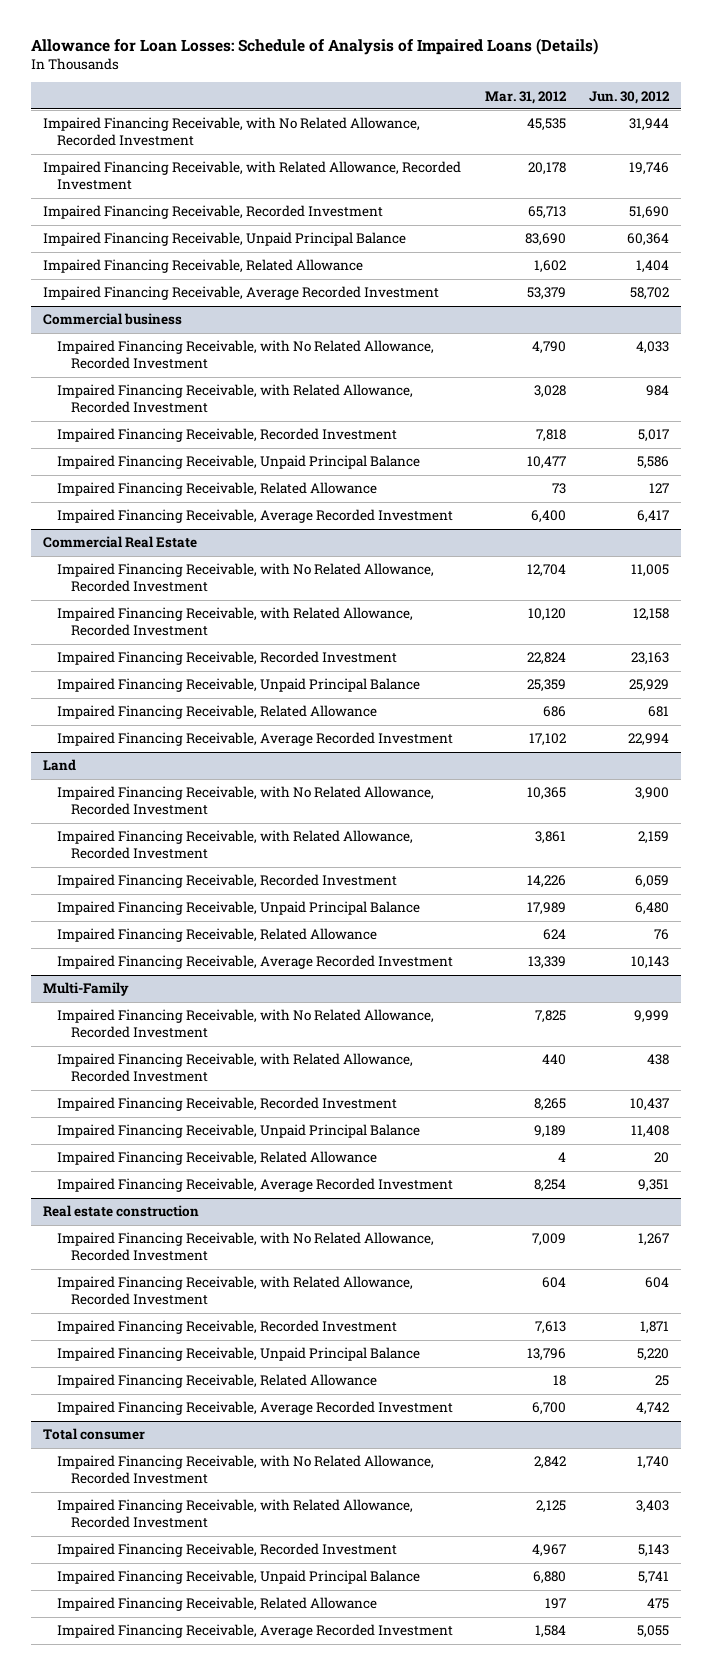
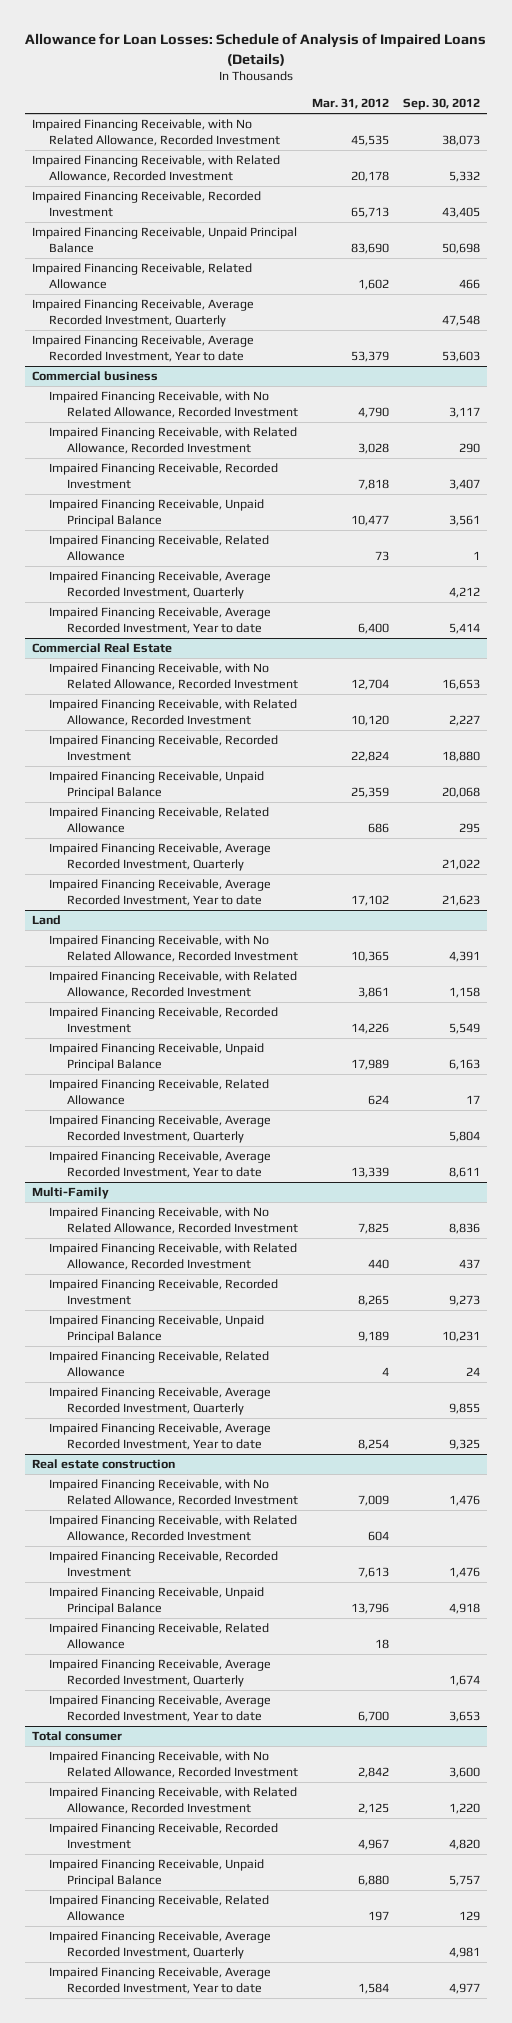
- | Mar. 31, 2012 | Jun. 30, 2012
+ | Mar. 31, 2012 | Sep. 30, 2012
- Impaired Financing Receivable, Average Recorded Investment | 53,379 | 58,702
+ Impaired Financing Receivable, Average Recorded Investment, Quarterly | | 47,548
+ Impaired Financing Receivable, Average Recorded Investment, Year to date | 53,379 | 53,603
@ Commercial business
- Impaired Financing Receivable, Average Recorded Investment | 6,400 | 6,417
+ Impaired Financing Receivable, Average Recorded Investment, Quarterly | | 4,212
+ Impaired Financing Receivable, Average Recorded Investment, Year to date | 6,400 | 5,414
@ Commercial Real Estate
- Impaired Financing Receivable, Average Recorded Investment | 17,102 | 22,994
+ Impaired Financing Receivable, Average Recorded Investment, Quarterly | | 21,022
+ Impaired Financing Receivable, Average Recorded Investment, Year to date | 17,102 | 21,623
@ Land
- Impaired Financing Receivable, Average Recorded Investment | 13,339 | 10,143
+ Impaired Financing Receivable, Average Recorded Investment, Quarterly | | 5,804
+ Impaired Financing Receivable, Average Recorded Investment, Year to date | 13,339 | 8,611
@ Multi-Family
- Impaired Financing Receivable, Average Recorded Investment | 8,254 | 9,351
+ Impaired Financing Receivable, Average Recorded Investment, Quarterly | | 9,855
+ Impaired Financing Receivable, Average Recorded Investment, Year to date | 8,254 | 9,325
@ Real estate construction
- Impaired Financing Receivable, Average Recorded Investment | 6,700 | 4,742
+ Impaired Financing Receivable, Average Recorded Investment, Quarterly | | 1,674
+ Impaired Financing Receivable, Average Recorded Investment, Year to date | 6,700 | 3,653
@ Total consumer
- Impaired Financing Receivable, Average Recorded Investment | 1,584 | 5,055
+ Impaired Financing Receivable, Average Recorded Investment, Quarterly | | 4,981
+ Impaired Financing Receivable, Average Recorded Investment, Year to date | 1,584 | 4,977

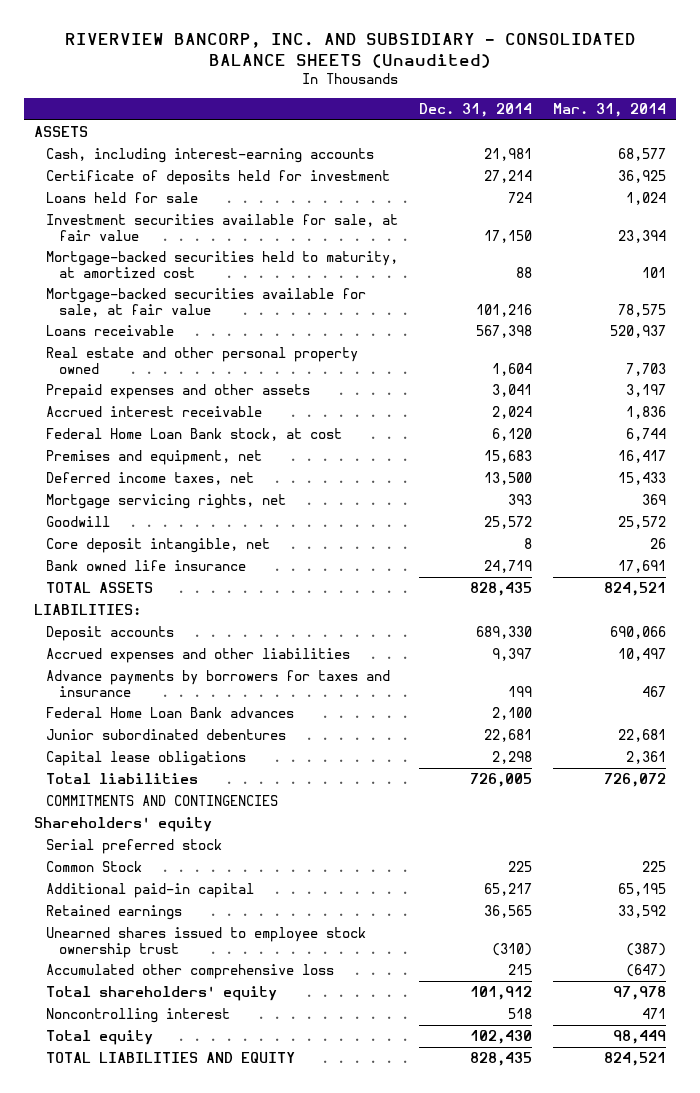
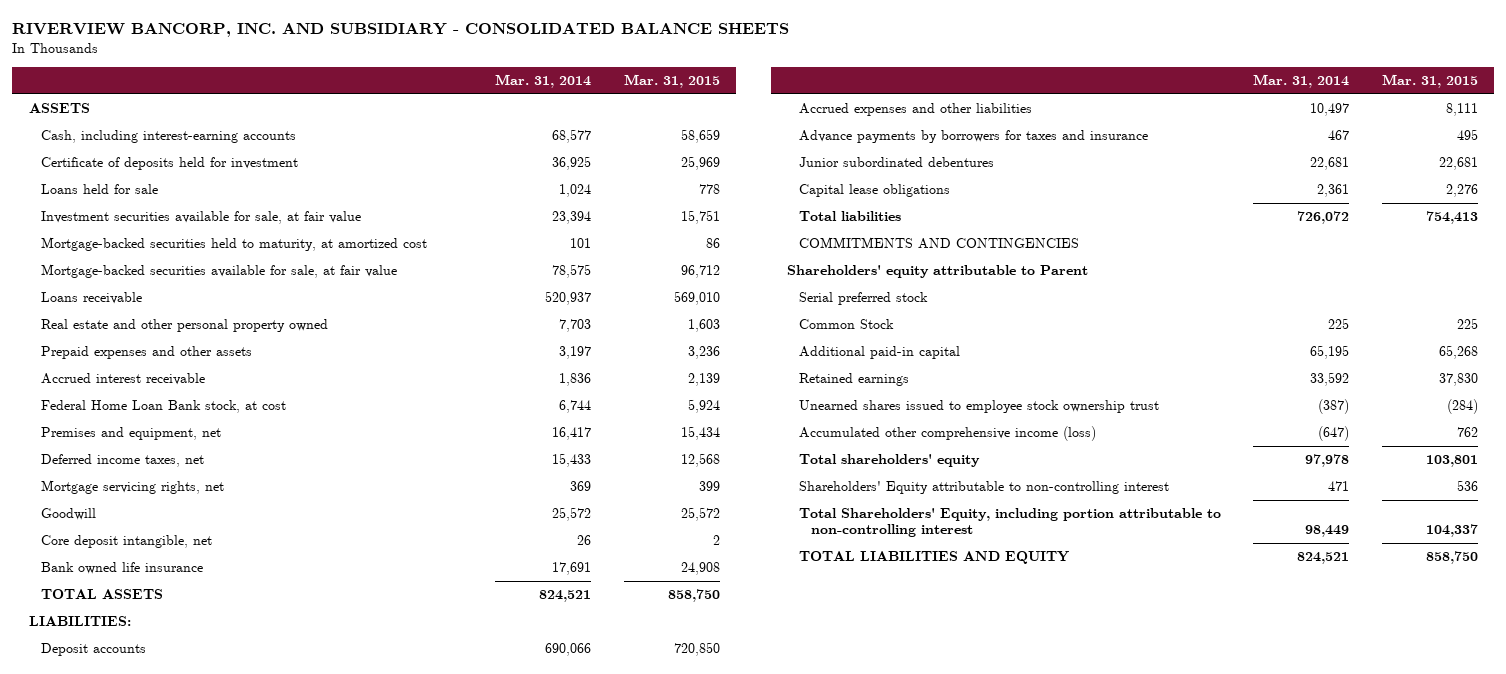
- RIVERVIEW BANCORP, INC. AND SUBSIDIARY - CONSOLIDATED BALANCE SHEETS (Unaudited)
+ RIVERVIEW BANCORP, INC. AND SUBSIDIARY - CONSOLIDATED BALANCE SHEETS
- | Dec. 31, 2014 | Mar. 31, 2014
+ | Mar. 31, 2014 | Mar. 31, 2015
- Federal Home Loan Bank advances | 2,100 |
- Shareholders' equity
+ Shareholders' equity attributable to Parent
- Accumulated other comprehensive loss | 215 | (647)
+ Accumulated other comprehensive income (loss) | (647) | 762
- Noncontrolling interest | 518 | 471
- Total equity | 102,430 | 98,449
+ Shareholders' Equity attributable to non-controlling interest | 471 | 536
+ Total Shareholders' Equity, including portion attributable to non-controlling interest | 98,449 | 104,337

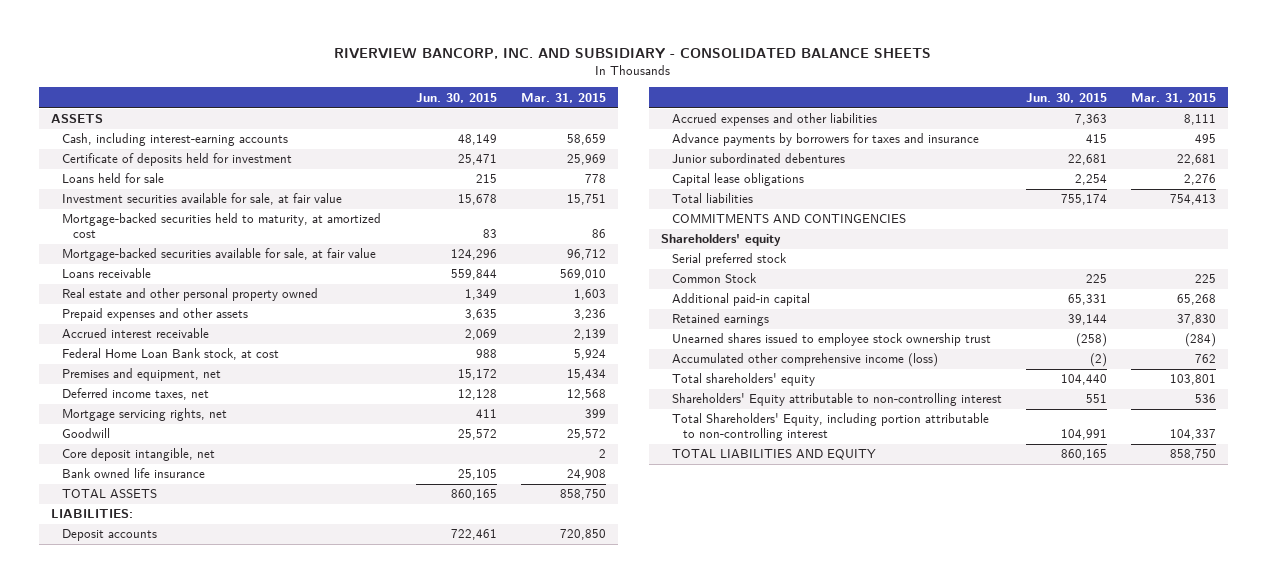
- | Mar. 31, 2014 | Mar. 31, 2015
+ | Jun. 30, 2015 | Mar. 31, 2015
- Shareholders' equity attributable to Parent
+ Shareholders' equity

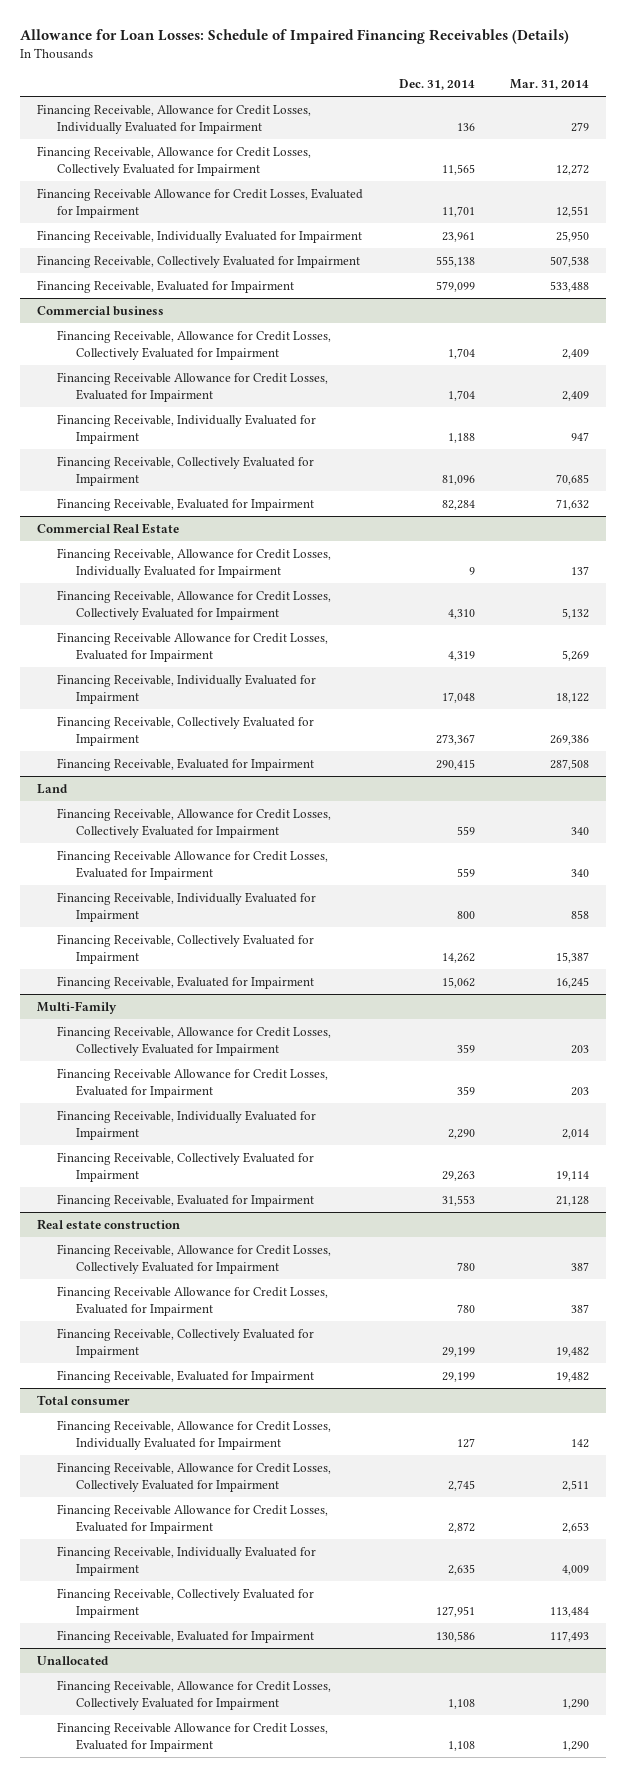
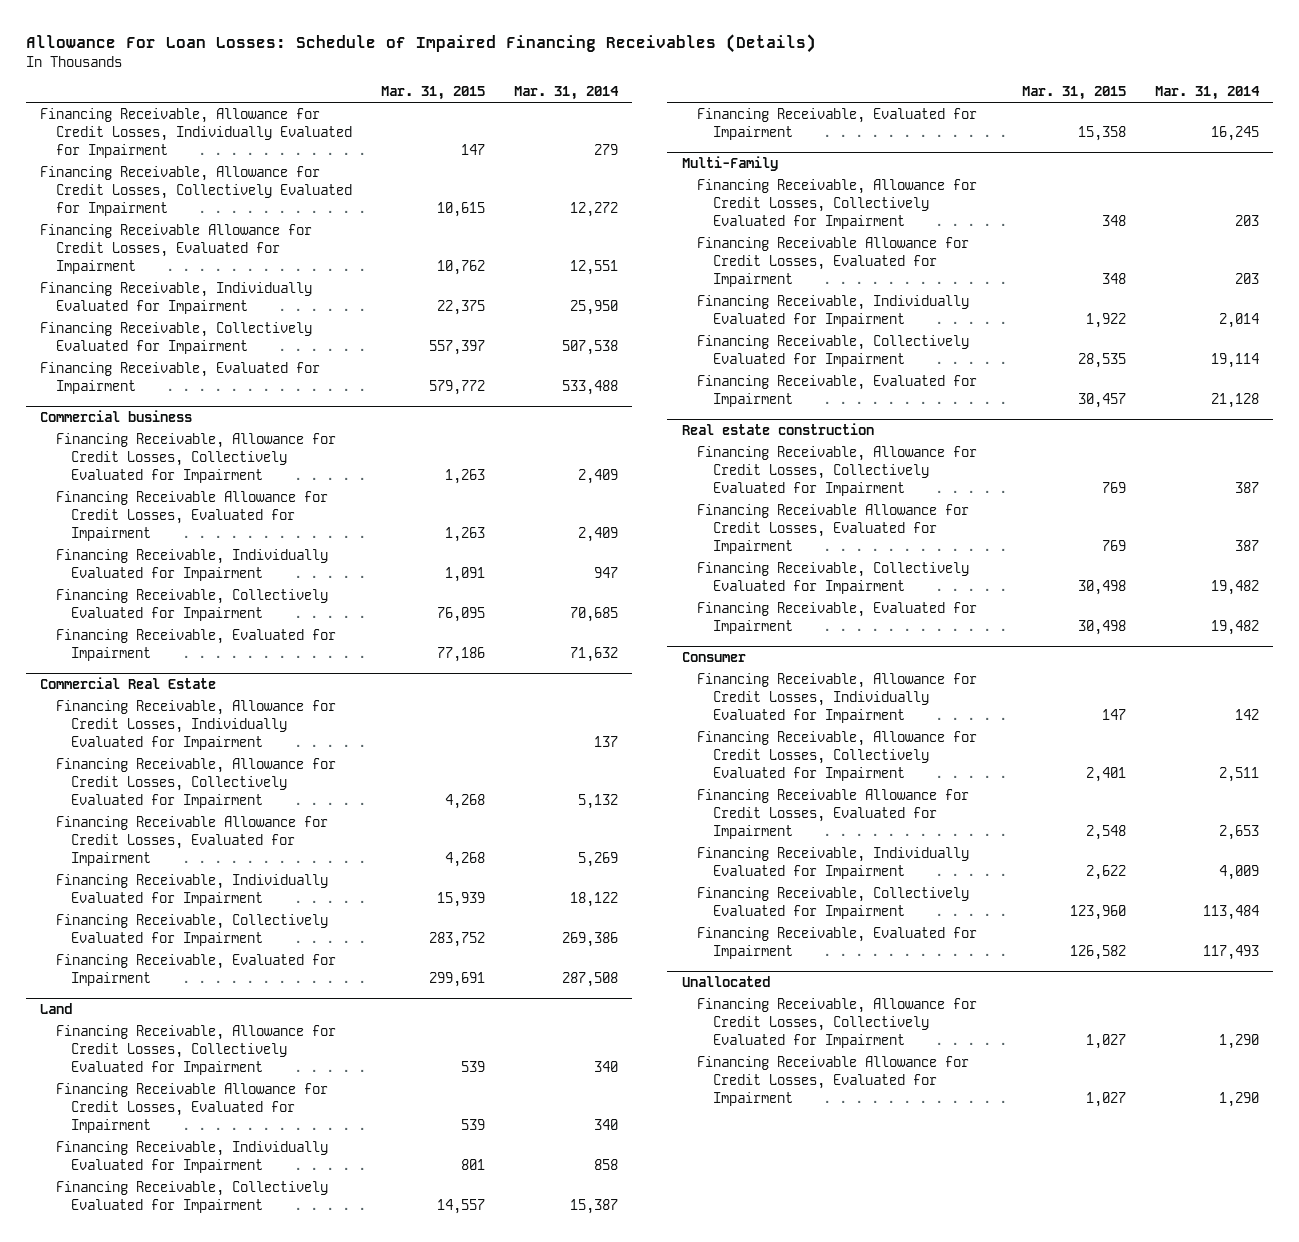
- Allowance for Loan Losses: Schedule of Impaired Financing Receivables (Details)
+ Allowance For Loan Losses: Schedule of Impaired Financing Receivables (Details)
- | Dec. 31, 2014 | Mar. 31, 2014
+ | Mar. 31, 2015 | Mar. 31, 2014
- Total consumer
+ Consumer

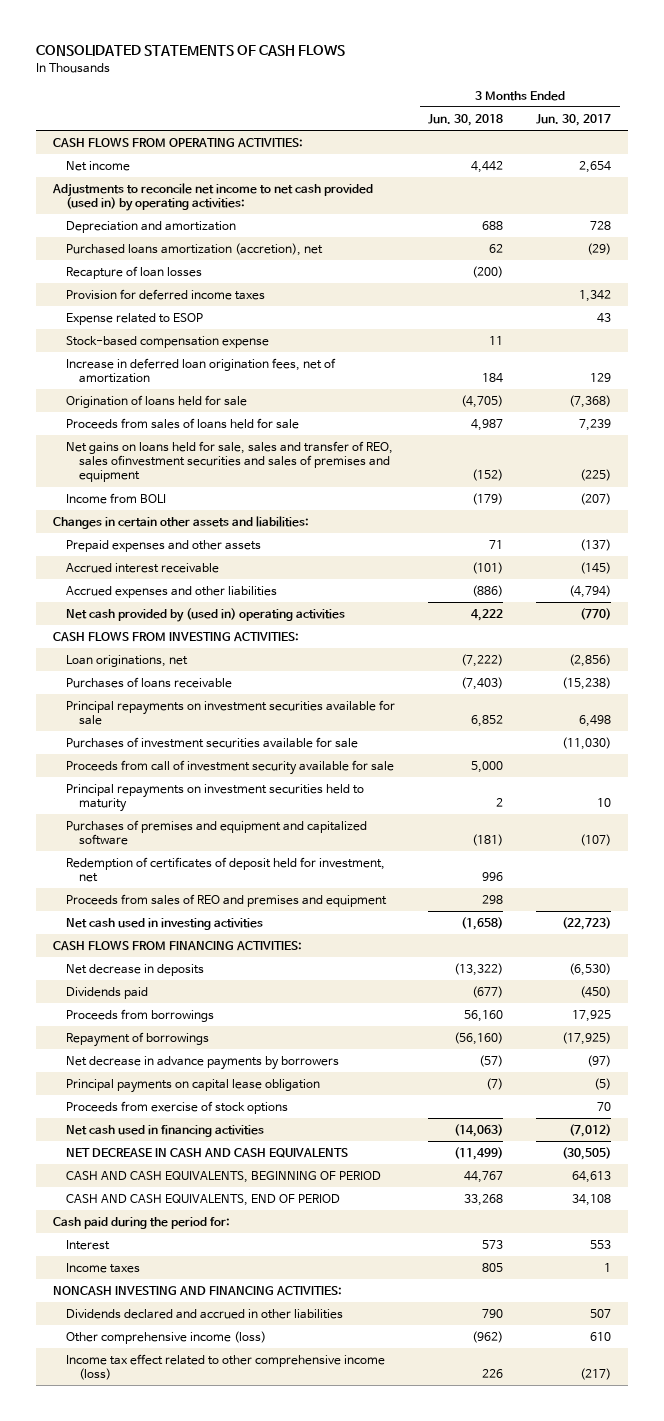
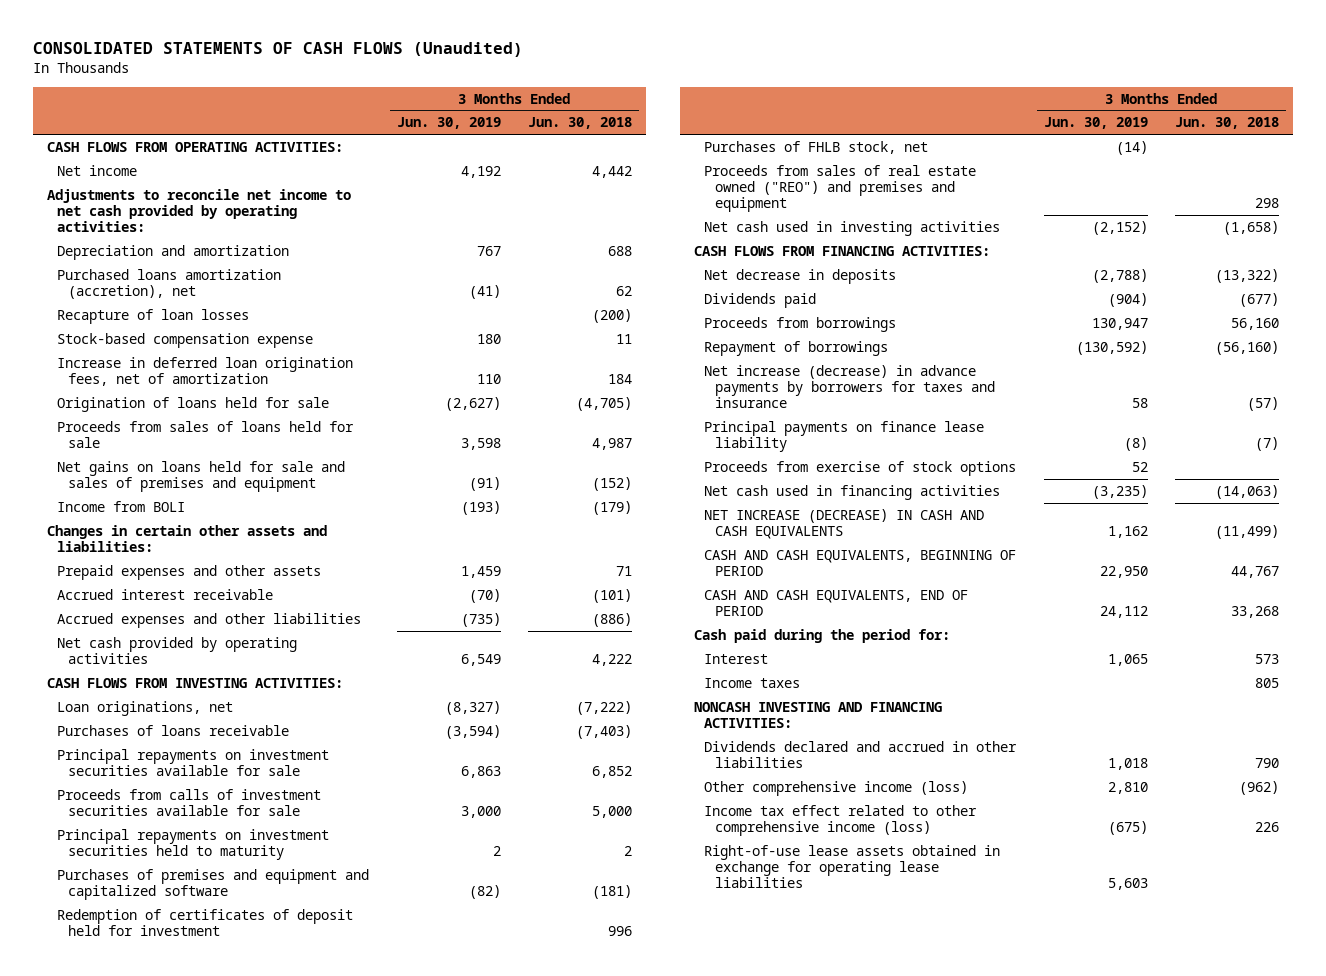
- CONSOLIDATED STATEMENTS OF CASH FLOWS
+ CONSOLIDATED STATEMENTS OF CASH FLOWS (Unaudited)
- | 3 Months Ended Jun. 30, 2018 | 3 Months Ended Jun. 30, 2017
+ | 3 Months Ended Jun. 30, 2019 | 3 Months Ended Jun. 30, 2018
- Adjustments to reconcile net income to net cash provided (used in) by operating activities:
+ Adjustments to reconcile net income to net cash provided by operating activities:
- Provision for deferred income taxes | | 1,342
- Expense related to ESOP | | 43
- Net gains on loans held for sale, sales and transfer of REO, sales ofinvestment securities and sales of premises and equipment | (152) | (225)
+ Net gains on loans held for sale and sales of premises and equipment | (91) | (152)
- Net cash provided by (used in) operating activities | 4,222 | (770)
+ Net cash provided by operating activities | 6,549 | 4,222
- Purchases of investment securities available for sale | | (11,030)
- Proceeds from call of investment security available for sale | 5,000 |
+ Proceeds from calls of investment securities available for sale | 3,000 | 5,000
- Redemption of certificates of deposit held for investment, net | 996 |
- Proceeds from sales of REO and premises and equipment | 298 |
+ Redemption of certificates of deposit held for investment | | 996
+ Purchases of FHLB stock, net | (14) |
+ Proceeds from sales of real estate owned ("REO") and premises and equipment | | 298
- Net decrease in advance payments by borrowers | (57) | (97)
- Principal payments on capital lease obligation | (7) | (5)
+ Net increase (decrease) in advance payments by borrowers for taxes and insurance | 58 | (57)
+ Principal payments on finance lease liability | (8) | (7)
- NET DECREASE IN CASH AND CASH EQUIVALENTS | (11,499) | (30,505)
+ NET INCREASE (DECREASE) IN CASH AND CASH EQUIVALENTS | 1,162 | (11,499)
+ Right-of-use lease assets obtained in exchange for operating lease liabilities | 5,603 |

